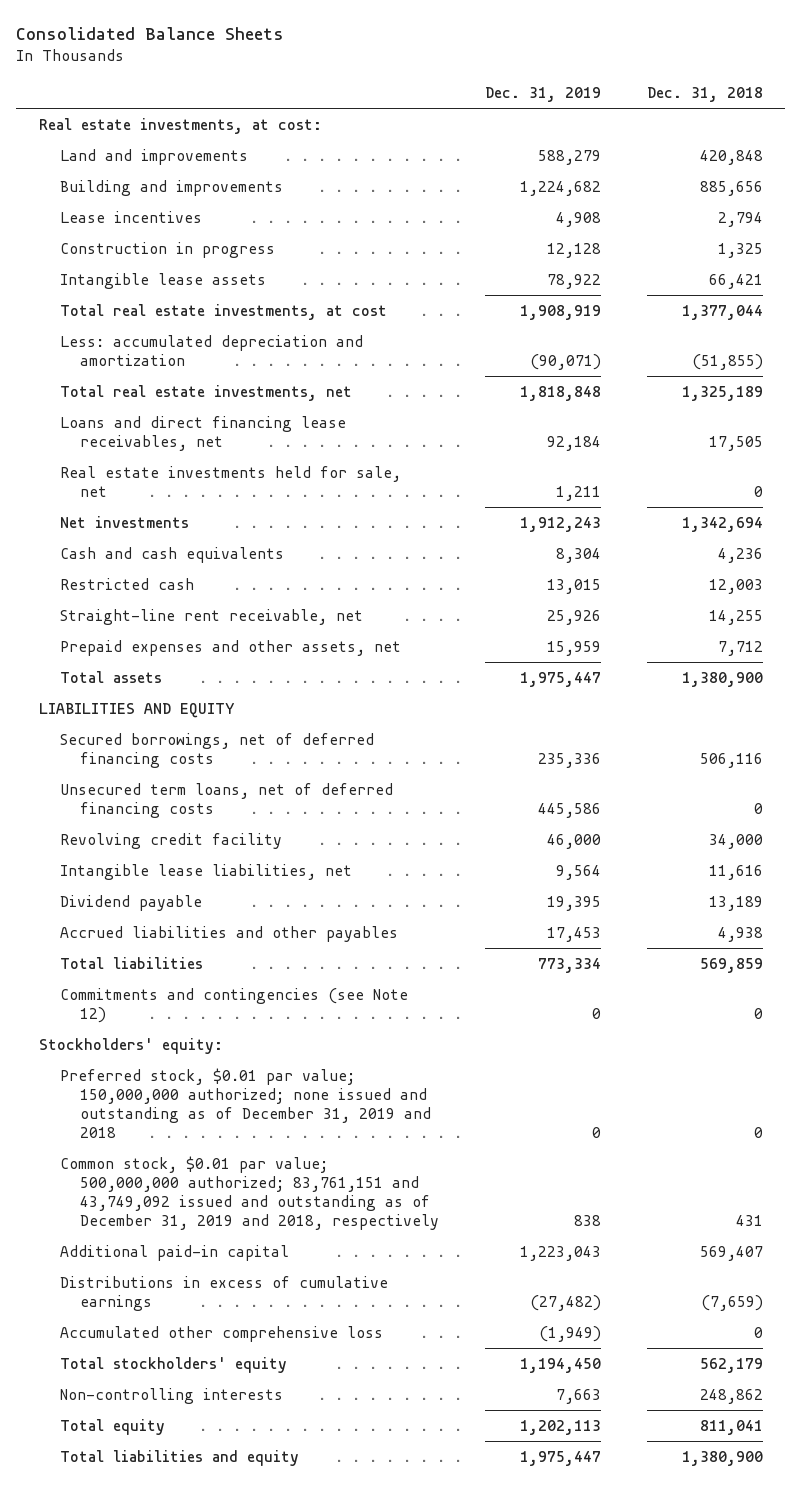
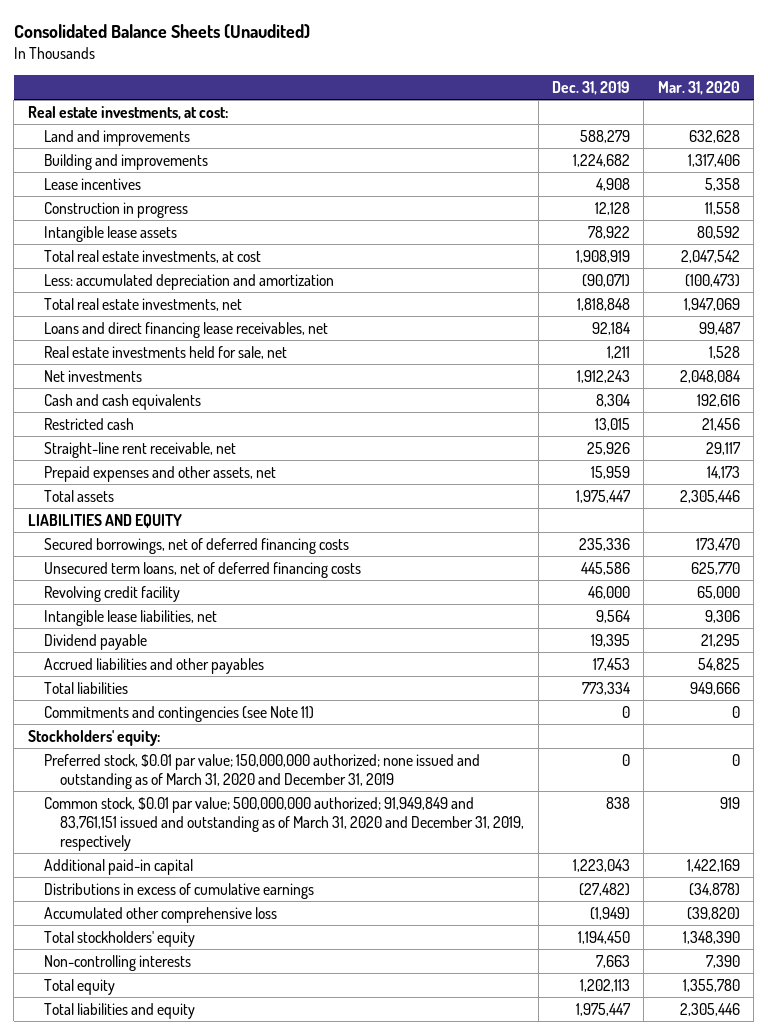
- Consolidated Balance Sheets
+ Consolidated Balance Sheets (Unaudited)
- | Dec. 31, 2019 | Dec. 31, 2018
+ | Dec. 31, 2019 | Mar. 31, 2020
- Commitments and contingencies (see Note 12) | 0 | 0
+ Commitments and contingencies (see Note 11) | 0 | 0
- Preferred stock, $0.01 par value; 150,000,000 authorized; none issued and outstanding as of December 31, 2019 and 2018 | 0 | 0
- Common stock, $0.01 par value; 500,000,000 authorized; 83,761,151 and 43,749,092 issued and outstanding as of December 31, 2019 and 2018, respectively | 838 | 431
+ Preferred stock, $0.01 par value; 150,000,000 authorized; none issued and outstanding as of March 31, 2020 and December 31, 2019 | 0 | 0
+ Common stock, $0.01 par value; 500,000,000 authorized; 91,949,849 and 83,761,151 issued and outstanding as of March 31, 2020 and December 31, 2019, respectively | 838 | 919

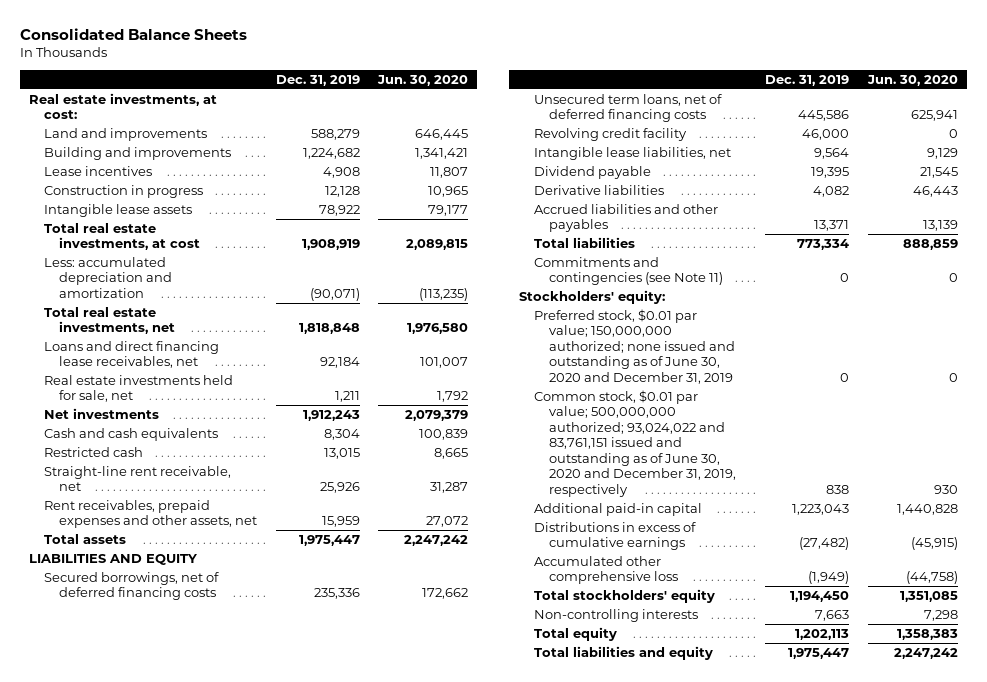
- Consolidated Balance Sheets (Unaudited)
+ Consolidated Balance Sheets
- | Dec. 31, 2019 | Mar. 31, 2020
+ | Dec. 31, 2019 | Jun. 30, 2020
- Prepaid expenses and other assets, net | 15,959 | 14,173
+ Rent receivables, prepaid expenses and other assets, net | 15,959 | 27,072
- Accrued liabilities and other payables | 17,453 | 54,825
+ Derivative liabilities | 4,082 | 46,443
+ Accrued liabilities and other payables | 13,371 | 13,139
- Preferred stock, $0.01 par value; 150,000,000 authorized; none issued and outstanding as of March 31, 2020 and December 31, 2019 | 0 | 0
- Common stock, $0.01 par value; 500,000,000 authorized; 91,949,849 and 83,761,151 issued and outstanding as of March 31, 2020 and December 31, 2019, respectively | 838 | 919
+ Preferred stock, $0.01 par value; 150,000,000 authorized; none issued and outstanding as of June 30, 2020 and December 31, 2019 | 0 | 0
+ Common stock, $0.01 par value; 500,000,000 authorized; 93,024,022 and 83,761,151 issued and outstanding as of June 30, 2020 and December 31, 2019, respectively | 838 | 930

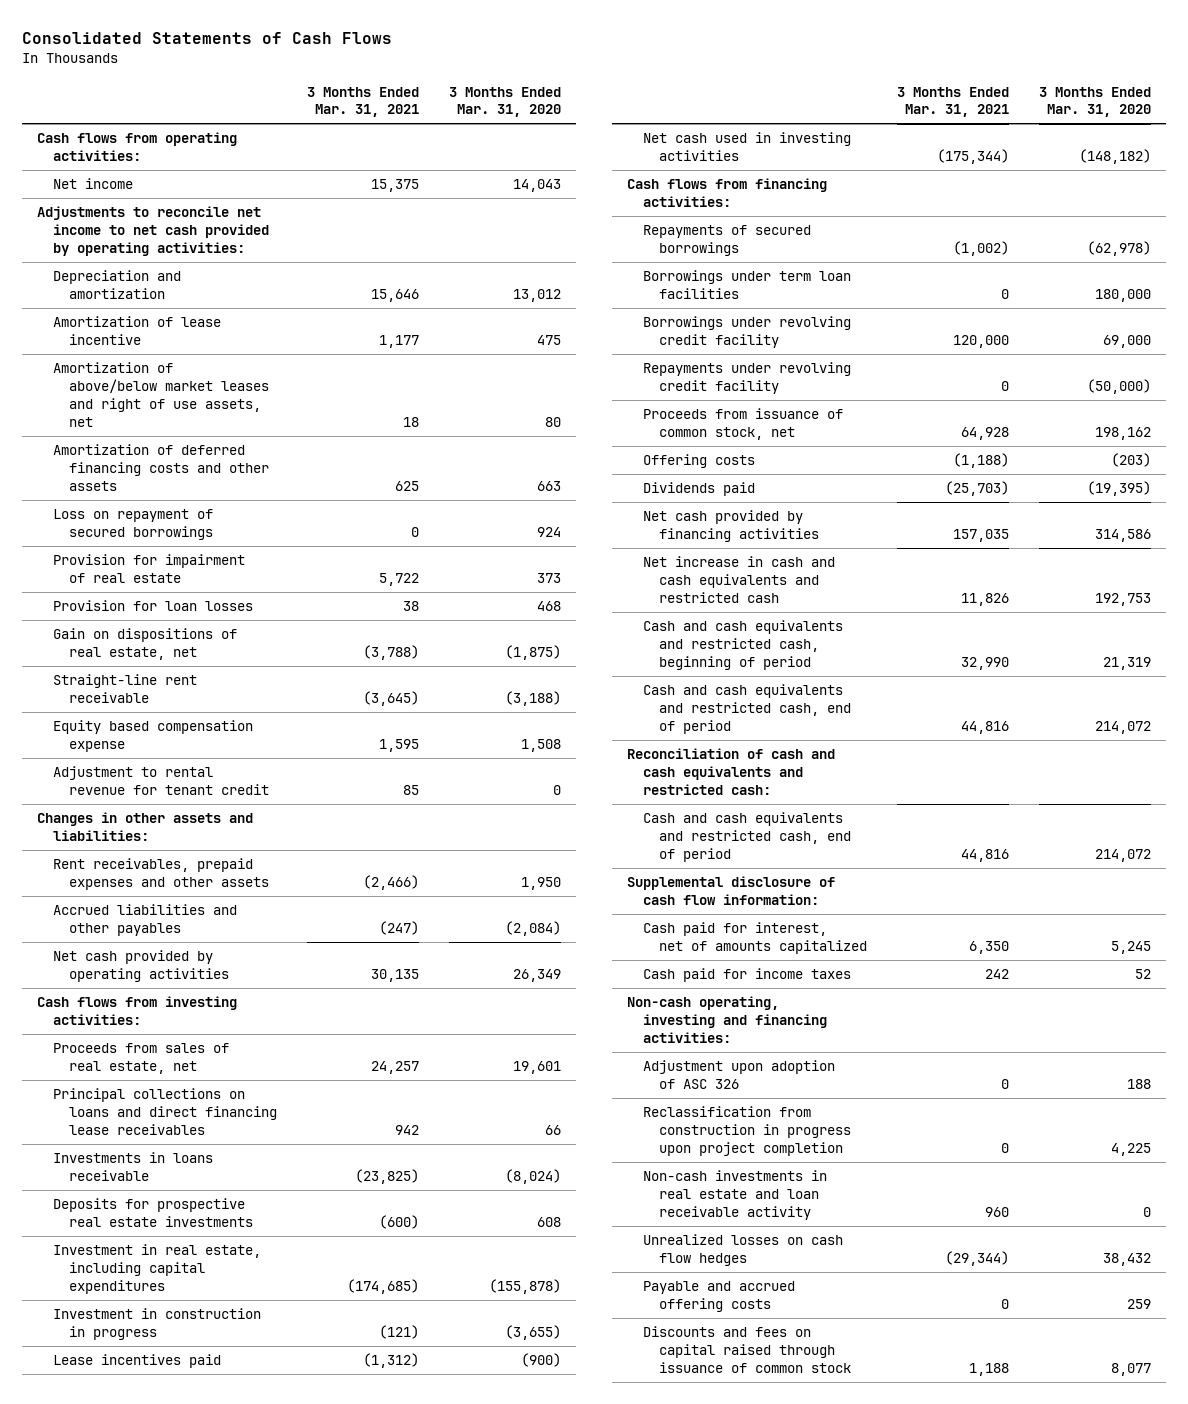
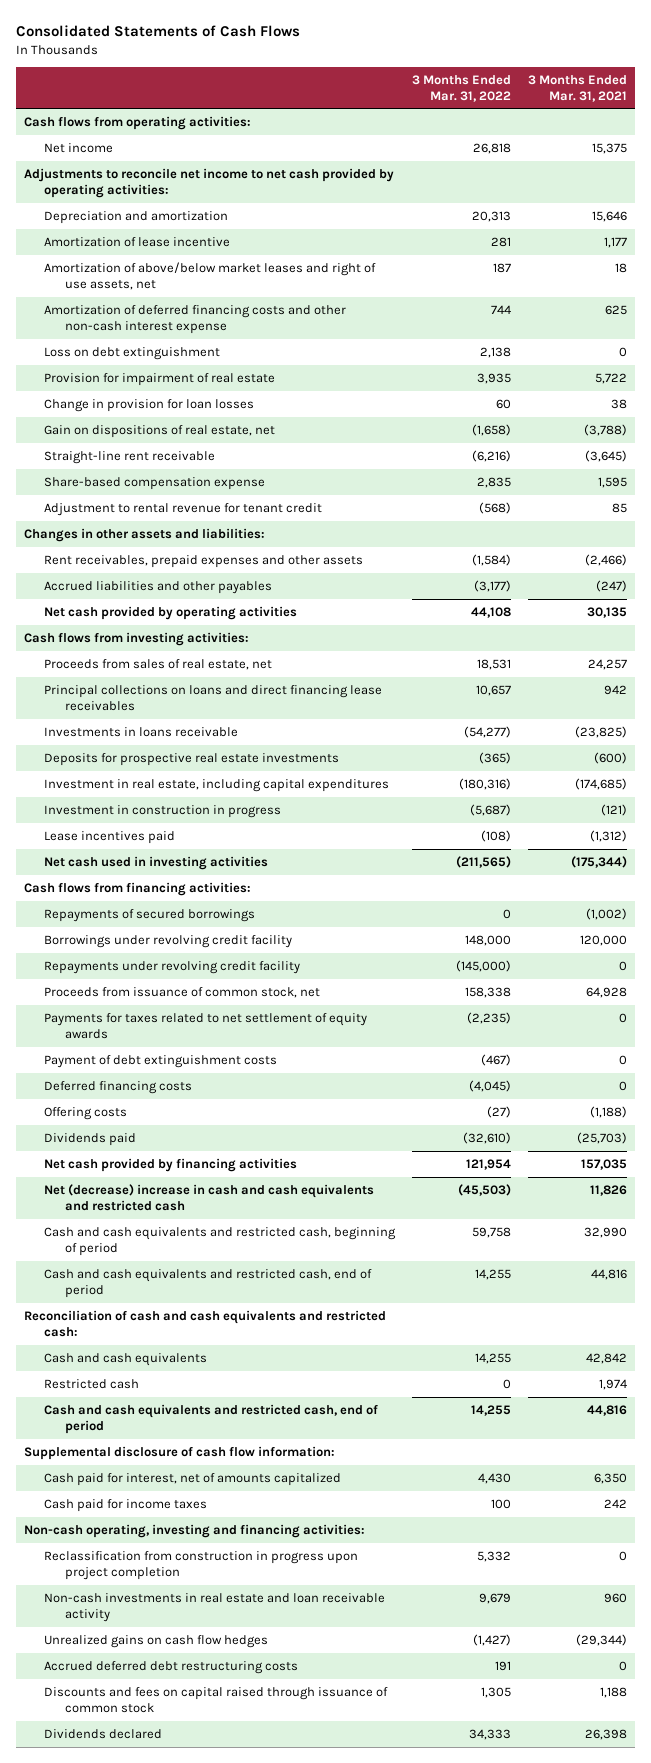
- | 3 Months Ended Mar. 31, 2021 | 3 Months Ended Mar. 31, 2020
+ | 3 Months Ended Mar. 31, 2022 | 3 Months Ended Mar. 31, 2021
- Amortization of deferred financing costs and other assets | 625 | 663
- Loss on repayment of secured borrowings | 0 | 924
+ Amortization of deferred financing costs and other non-cash interest expense | 744 | 625
+ Loss on debt extinguishment | 2,138 | 0
- Provision for loan losses | 38 | 468
+ Change in provision for loan losses | 60 | 38
- Equity based compensation expense | 1,595 | 1,508
+ Share-based compensation expense | 2,835 | 1,595
- Borrowings under term loan facilities | 0 | 180,000
+ Payments for taxes related to net settlement of equity awards | (2,235) | 0
+ Payment of debt extinguishment costs | (467) | 0
+ Deferred financing costs | (4,045) | 0
- Net increase in cash and cash equivalents and restricted cash | 11,826 | 192,753
+ Net (decrease) increase in cash and cash equivalents and restricted cash | (45,503) | 11,826
+ Cash and cash equivalents | 14,255 | 42,842
+ Restricted cash | 0 | 1,974
- Adjustment upon adoption of ASC 326 | 0 | 188
- Unrealized losses on cash flow hedges | (29,344) | 38,432
- Payable and accrued offering costs | 0 | 259
+ Unrealized gains on cash flow hedges | (1,427) | (29,344)
+ Accrued deferred debt restructuring costs | 191 | 0
+ Dividends declared | 34,333 | 26,398

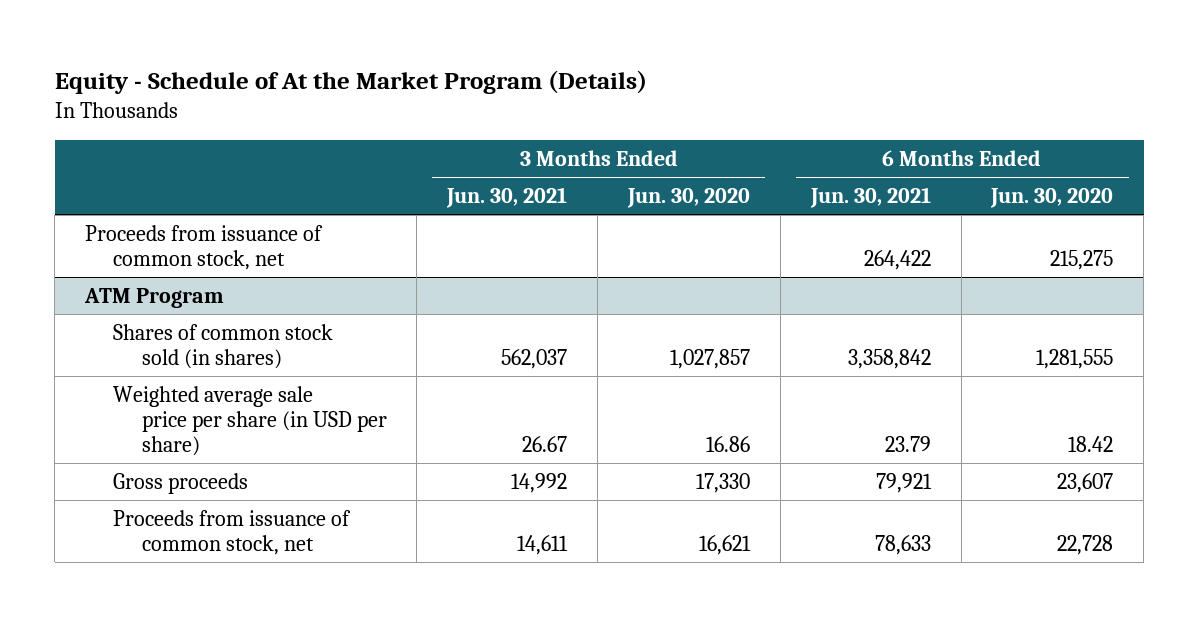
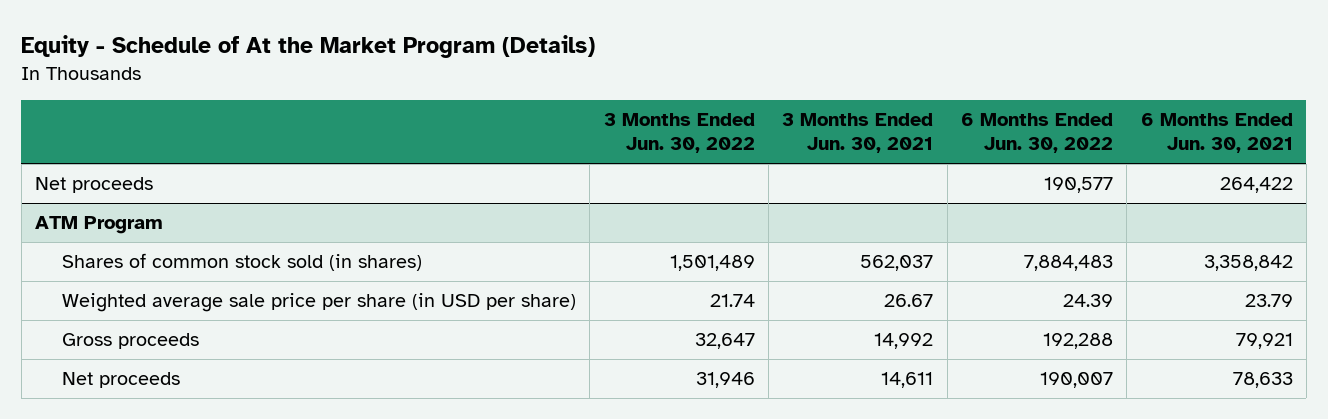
- | 3 Months Ended Jun. 30, 2021 | 3 Months Ended Jun. 30, 2020 | 6 Months Ended Jun. 30, 2021 | 6 Months Ended Jun. 30, 2020
+ | 3 Months Ended Jun. 30, 2022 | 3 Months Ended Jun. 30, 2021 | 6 Months Ended Jun. 30, 2022 | 6 Months Ended Jun. 30, 2021
- Proceeds from issuance of common stock, net | | | 264,422 | 215,275
+ Net proceeds | | | 190,577 | 264,422
@ ATM Program
- Proceeds from issuance of common stock, net | 14,611 | 16,621 | 78,633 | 22,728
+ Net proceeds | 31,946 | 14,611 | 190,007 | 78,633

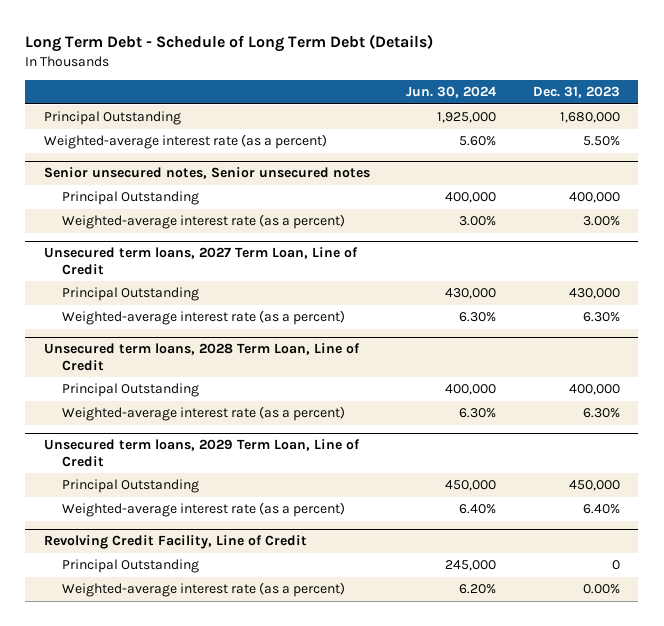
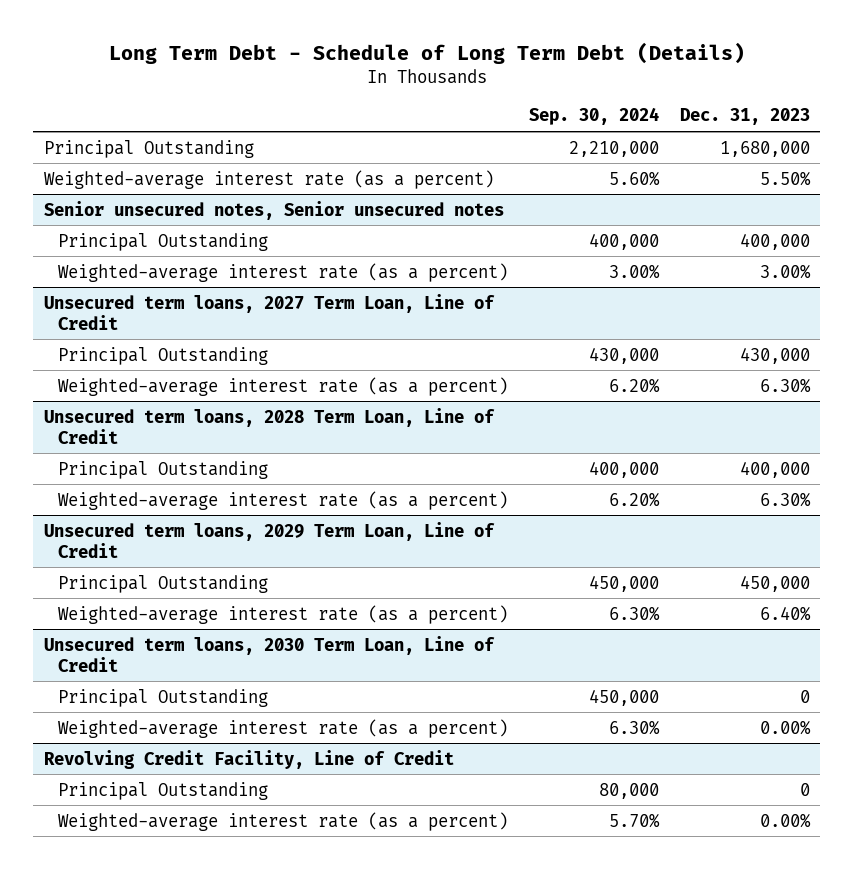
- | Jun. 30, 2024 | Dec. 31, 2023
+ | Sep. 30, 2024 | Dec. 31, 2023
+ Unsecured term loans, 2030 Term Loan, Line of Credit
+ Principal Outstanding | 450,000 | 0
+ Weighted-average interest rate (as a percent) | 6.30% | 0.00%

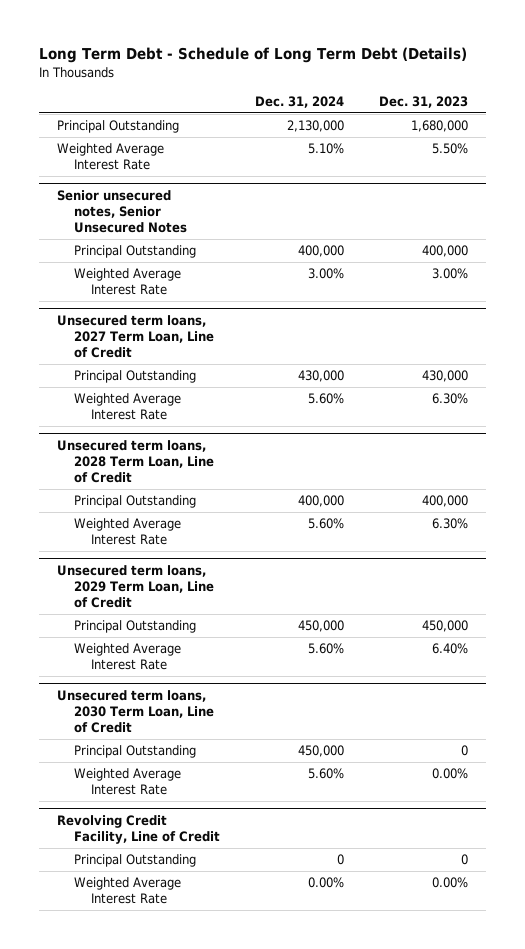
- | Sep. 30, 2024 | Dec. 31, 2023
+ | Dec. 31, 2024 | Dec. 31, 2023
- Weighted-average interest rate (as a percent) | 5.60% | 5.50%
- Senior unsecured notes, Senior unsecured notes
+ Weighted Average Interest Rate | 5.10% | 5.50%
+ Senior unsecured notes, Senior Unsecured Notes
- Weighted-average interest rate (as a percent) | 3.00% | 3.00%
+ Weighted Average Interest Rate | 3.00% | 3.00%
@ Unsecured term loans, 2027 Term Loan, Line of Credit
- Weighted-average interest rate (as a percent) | 6.20% | 6.30%
+ Weighted Average Interest Rate | 5.60% | 6.30%
@ Unsecured term loans, 2028 Term Loan, Line of Credit
- Weighted-average interest rate (as a percent) | 6.20% | 6.30%
+ Weighted Average Interest Rate | 5.60% | 6.30%
@ Unsecured term loans, 2029 Term Loan, Line of Credit
- Weighted-average interest rate (as a percent) | 6.30% | 6.40%
+ Weighted Average Interest Rate | 5.60% | 6.40%
@ Unsecured term loans, 2030 Term Loan, Line of Credit
- Weighted-average interest rate (as a percent) | 6.30% | 0.00%
+ Weighted Average Interest Rate | 5.60% | 0.00%
@ Revolving Credit Facility, Line of Credit
- Weighted-average interest rate (as a percent) | 5.70% | 0.00%
+ Weighted Average Interest Rate | 0.00% | 0.00%

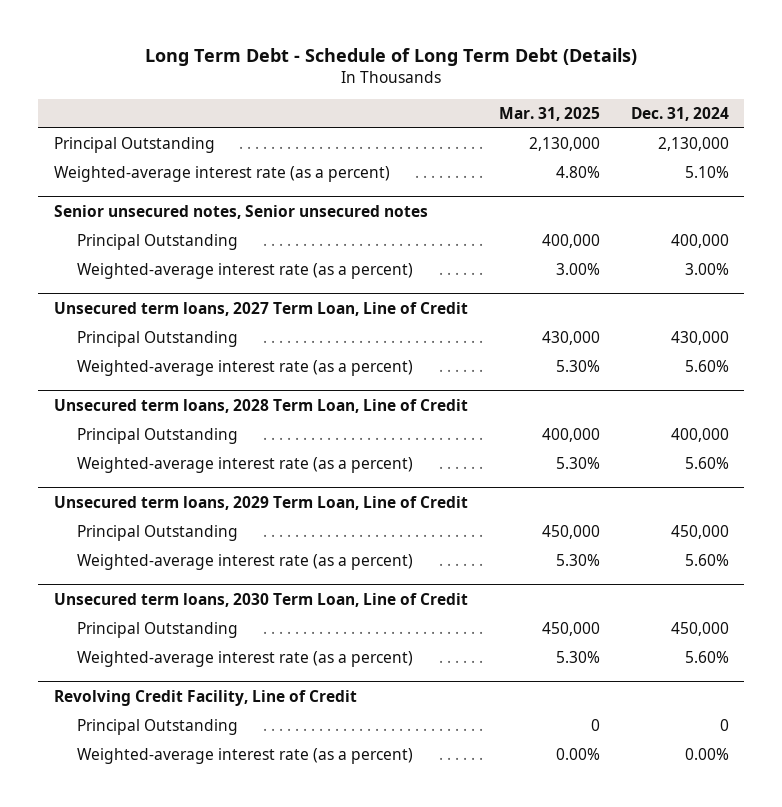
- | Dec. 31, 2024 | Dec. 31, 2023
+ | Mar. 31, 2025 | Dec. 31, 2024
- Weighted Average Interest Rate | 5.10% | 5.50%
- Senior unsecured notes, Senior Unsecured Notes
+ Weighted-average interest rate (as a percent) | 4.80% | 5.10%
+ Senior unsecured notes, Senior unsecured notes
- Weighted Average Interest Rate | 3.00% | 3.00%
+ Weighted-average interest rate (as a percent) | 3.00% | 3.00%
@ Unsecured term loans, 2027 Term Loan, Line of Credit
- Weighted Average Interest Rate | 5.60% | 6.30%
+ Weighted-average interest rate (as a percent) | 5.30% | 5.60%
@ Unsecured term loans, 2028 Term Loan, Line of Credit
- Weighted Average Interest Rate | 5.60% | 6.30%
+ Weighted-average interest rate (as a percent) | 5.30% | 5.60%
@ Unsecured term loans, 2029 Term Loan, Line of Credit
- Weighted Average Interest Rate | 5.60% | 6.40%
+ Weighted-average interest rate (as a percent) | 5.30% | 5.60%
@ Unsecured term loans, 2030 Term Loan, Line of Credit
- Weighted Average Interest Rate | 5.60% | 0.00%
+ Weighted-average interest rate (as a percent) | 5.30% | 5.60%
@ Revolving Credit Facility, Line of Credit
- Weighted Average Interest Rate | 0.00% | 0.00%
+ Weighted-average interest rate (as a percent) | 0.00% | 0.00%

